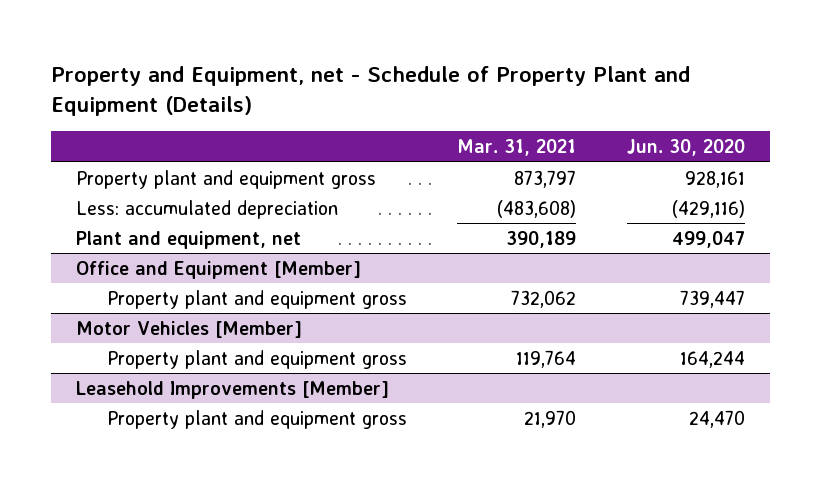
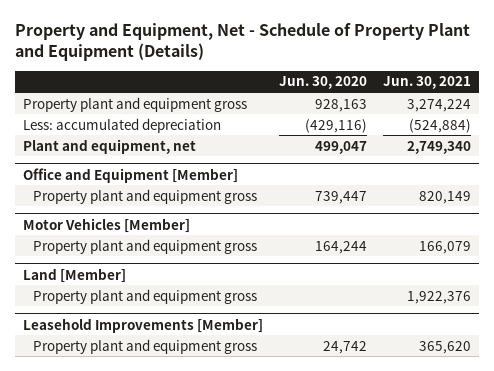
- Property and Equipment, net - Schedule of Property Plant and Equipment (Details)
+ Property and Equipment, Net - Schedule of Property Plant and Equipment (Details)
- | Mar. 31, 2021 | Jun. 30, 2020
+ | Jun. 30, 2020 | Jun. 30, 2021
- Property plant and equipment gross | 873,797 | 928,161
+ Property plant and equipment gross | 928,163 | 3,274,224
+ Land [Member]
+ Property plant and equipment gross | | 1,922,376
@ Leasehold Improvements [Member]
- Property plant and equipment gross | 21,970 | 24,470
+ Property plant and equipment gross | 24,742 | 365,620

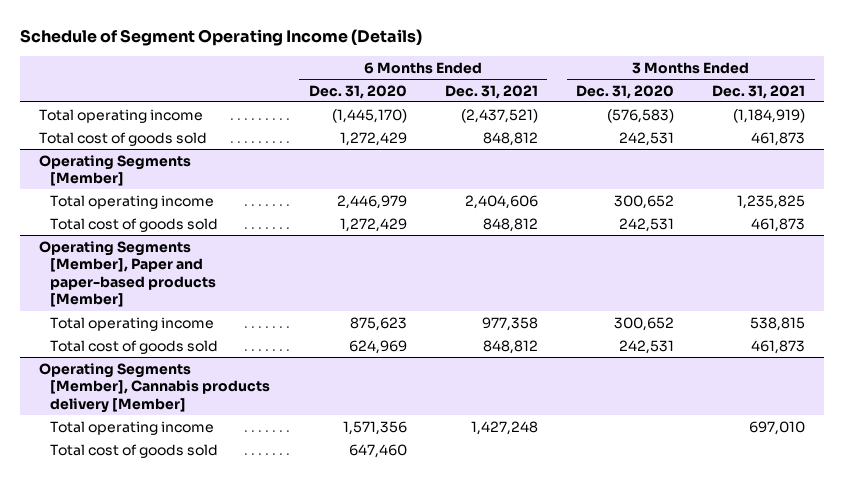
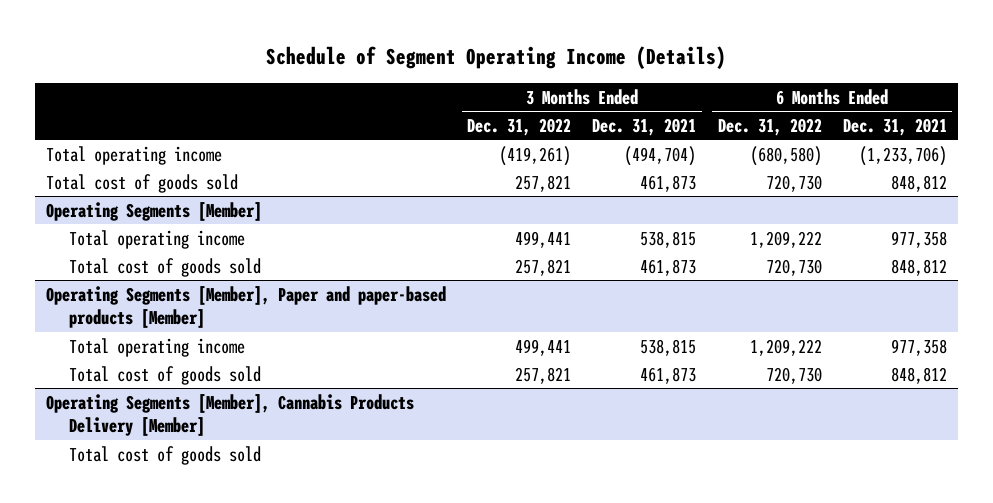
- | 6 Months Ended Dec. 31, 2020 | 6 Months Ended Dec. 31, 2021 | 3 Months Ended Dec. 31, 2020 | 3 Months Ended Dec. 31, 2021
+ | 3 Months Ended Dec. 31, 2022 | 3 Months Ended Dec. 31, 2021 | 6 Months Ended Dec. 31, 2022 | 6 Months Ended Dec. 31, 2021
- Total operating income | (1,445,170) | (2,437,521) | (576,583) | (1,184,919)
+ Total operating income | (419,261) | (494,704) | (680,580) | (1,233,706)
@ Operating Segments [Member]
- Total operating income | 2,446,979 | 2,404,606 | 300,652 | 1,235,825
+ Total operating income | 499,441 | 538,815 | 1,209,222 | 977,358
- Operating Segments [Member], Cannabis products delivery [Member]
- Total operating income | 1,571,356 | 1,427,248 | | 697,010
+ Operating Segments [Member], Cannabis Products Delivery [Member]

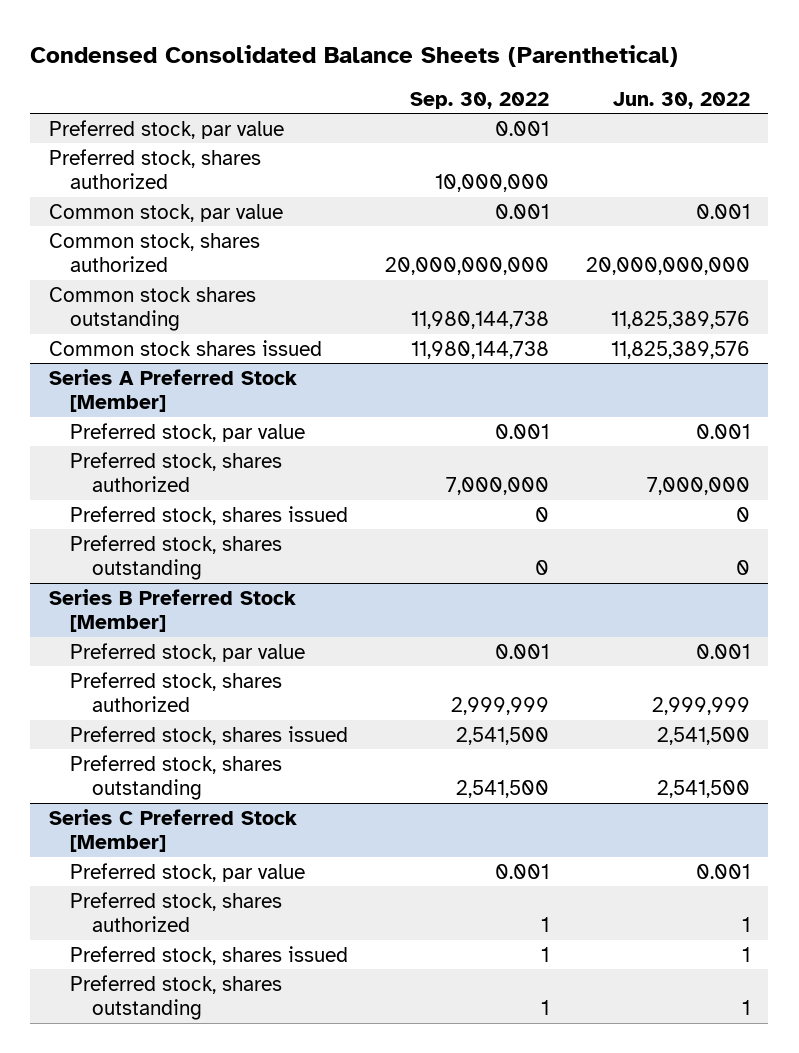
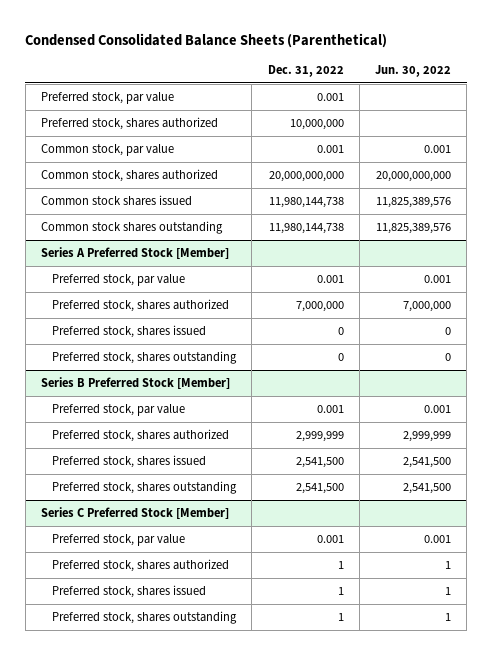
- | Sep. 30, 2022 | Jun. 30, 2022
+ | Dec. 31, 2022 | Jun. 30, 2022
moved down: Common stock shares outstanding | 11,980,144,738 | 11,825,389,576

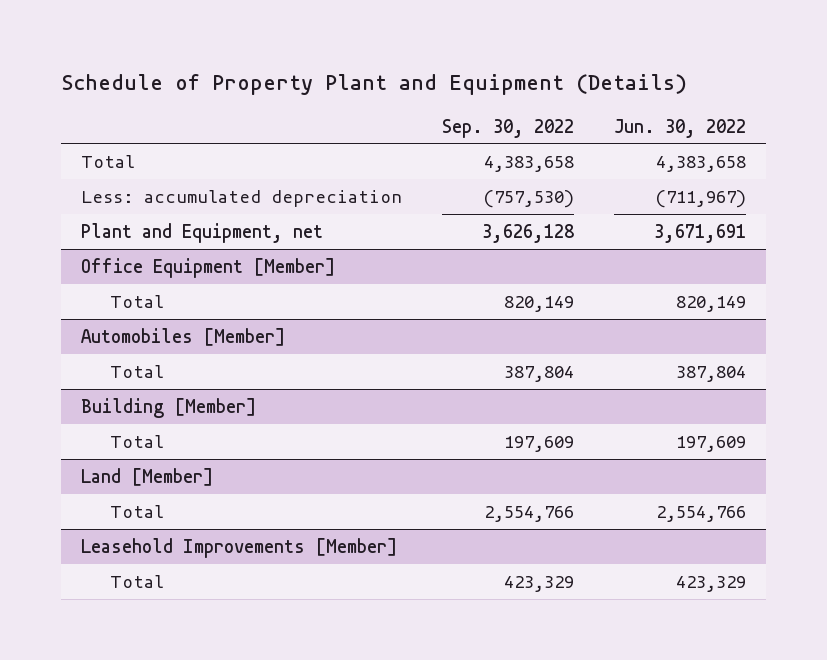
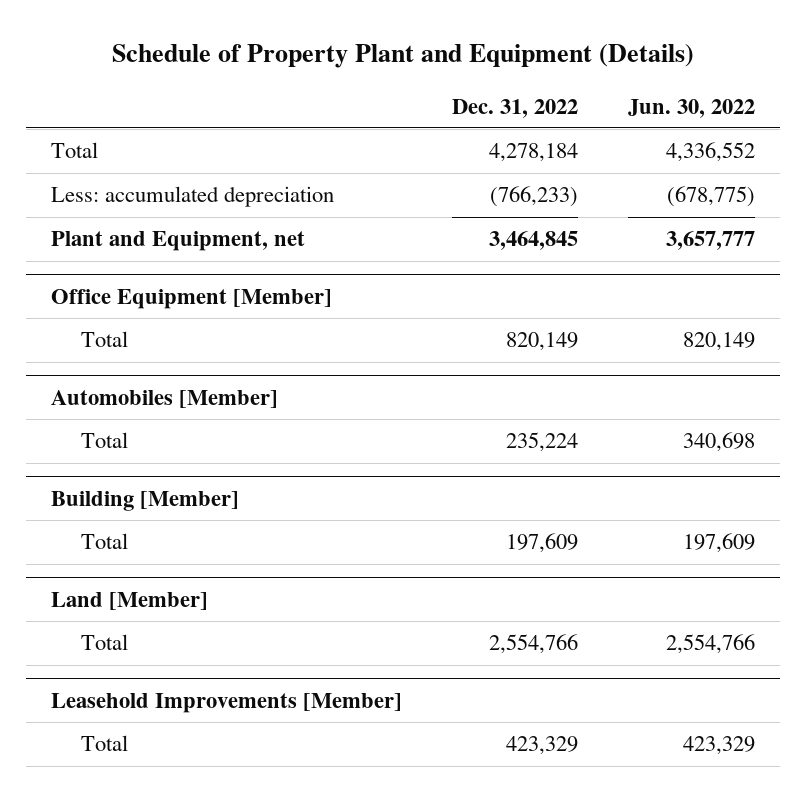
- | Sep. 30, 2022 | Jun. 30, 2022
+ | Dec. 31, 2022 | Jun. 30, 2022
- Total | 4,383,658 | 4,383,658
- Less: accumulated depreciation | (757,530) | (711,967)
- Plant and Equipment, net | 3,626,128 | 3,671,691
+ Total | 4,278,184 | 4,336,552
+ Less: accumulated depreciation | (766,233) | (678,775)
+ Plant and Equipment, net | 3,464,845 | 3,657,777
@ Automobiles [Member]
- Total | 387,804 | 387,804
+ Total | 235,224 | 340,698

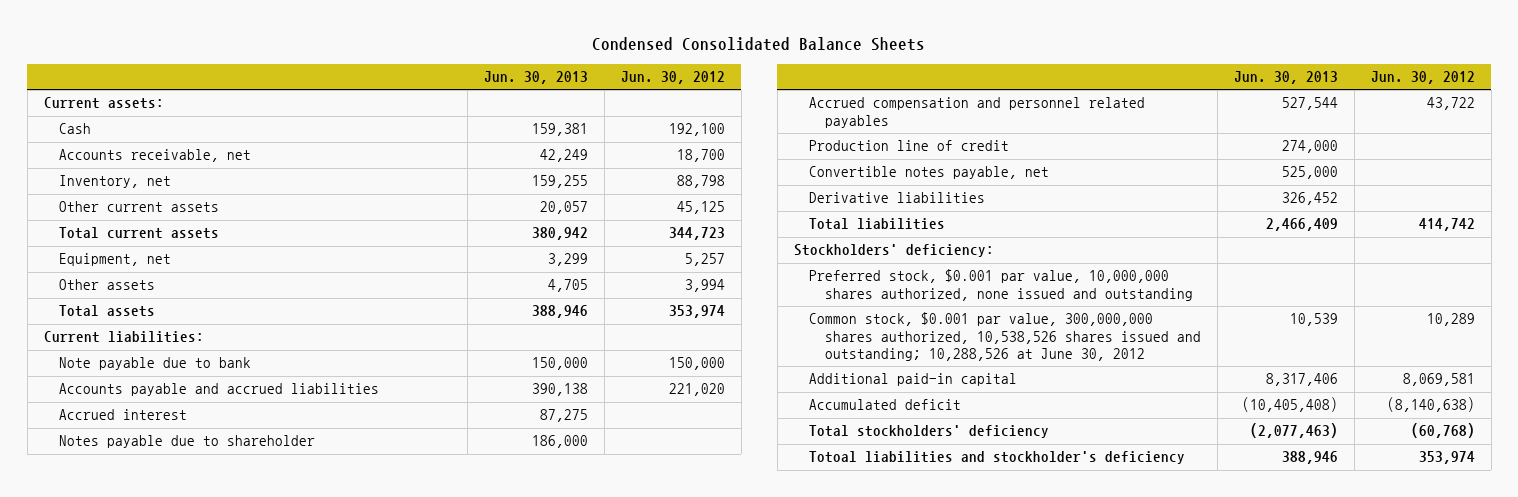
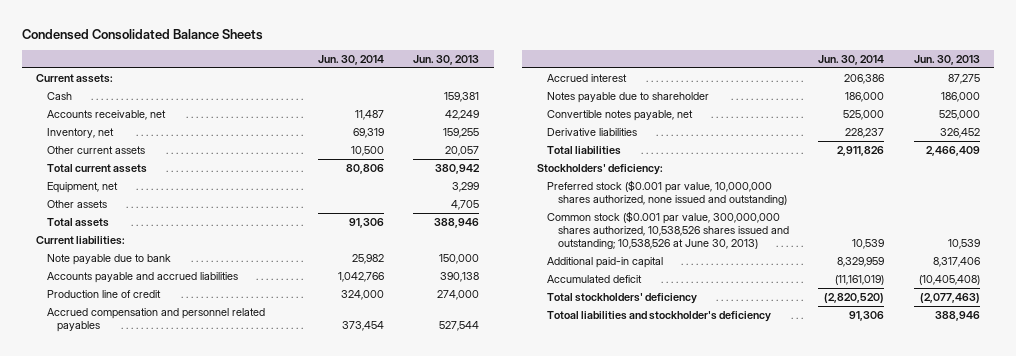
- | Jun. 30, 2013 | Jun. 30, 2012
+ | Jun. 30, 2014 | Jun. 30, 2013
moved up: Production line of credit | 324,000 | 274,000
moved up: Accrued compensation and personnel related payables | 373,454 | 527,544
- Preferred stock, $0.001 par value, 10,000,000 shares authorized, none issued and outstanding
- Common stock, $0.001 par value, 300,000,000 shares authorized, 10,538,526 shares issued and outstanding; 10,288,526 at June 30, 2012 | 10,539 | 10,289
+ Preferred stock ($0.001 par value, 10,000,000 shares authorized, none issued and outstanding)
+ Common stock ($0.001 par value, 300,000,000 shares authorized, 10,538,526 shares issued and outstanding; 10,538,526 at June 30, 2013) | 10,539 | 10,539

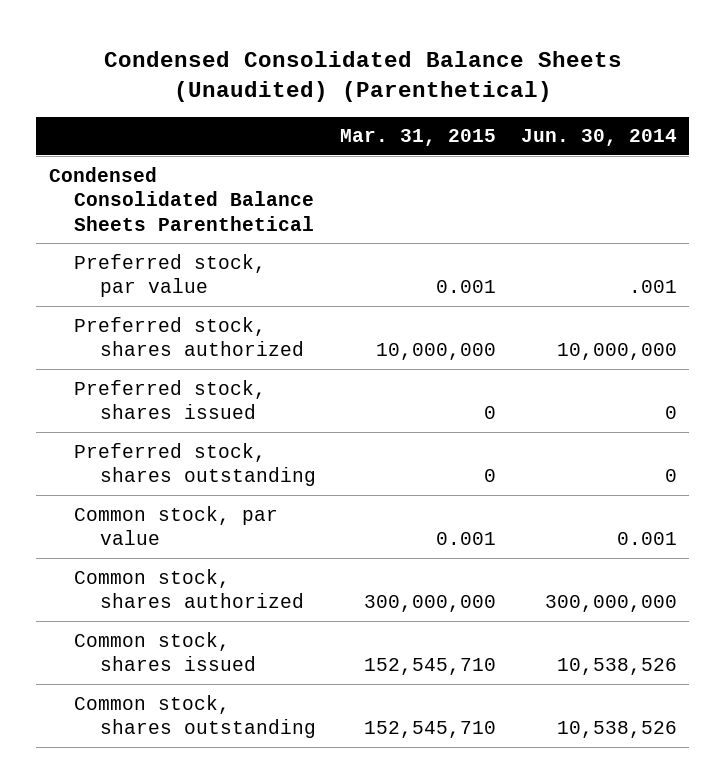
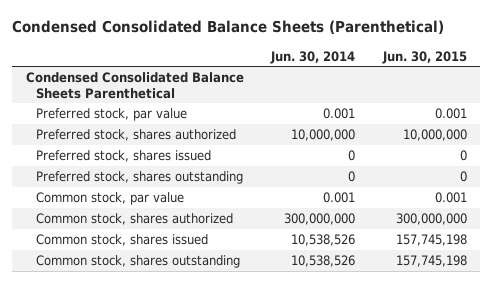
- Condensed Consolidated Balance Sheets (Unaudited) (Parenthetical)
+ Condensed Consolidated Balance Sheets (Parenthetical)
- | Mar. 31, 2015 | Jun. 30, 2014
+ | Jun. 30, 2014 | Jun. 30, 2015
- Preferred stock, par value | 0.001 | .001
+ Preferred stock, par value | 0.001 | 0.001

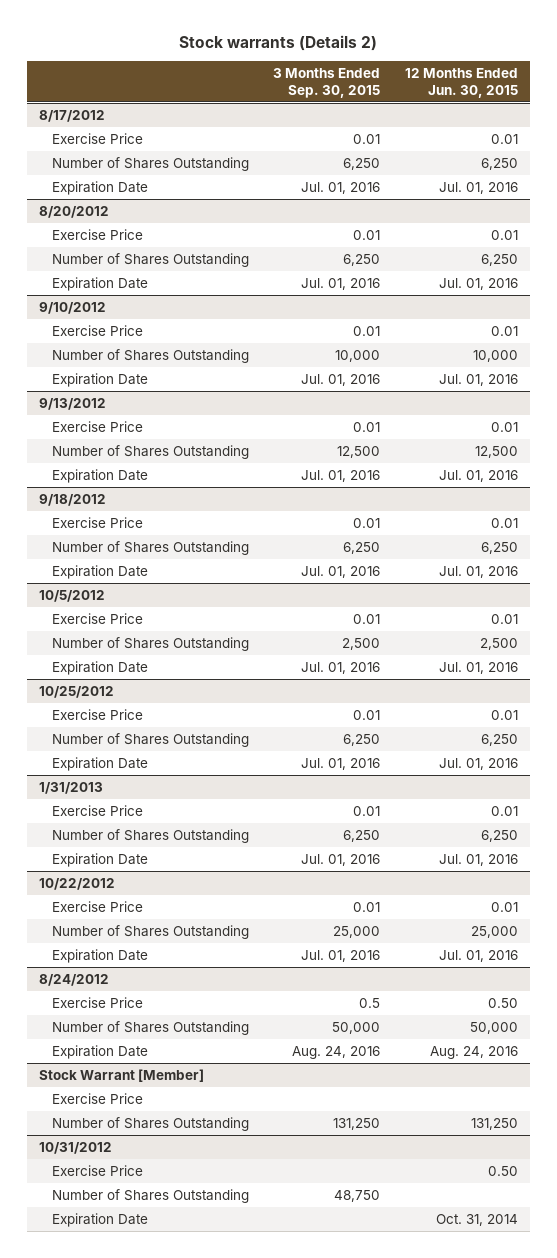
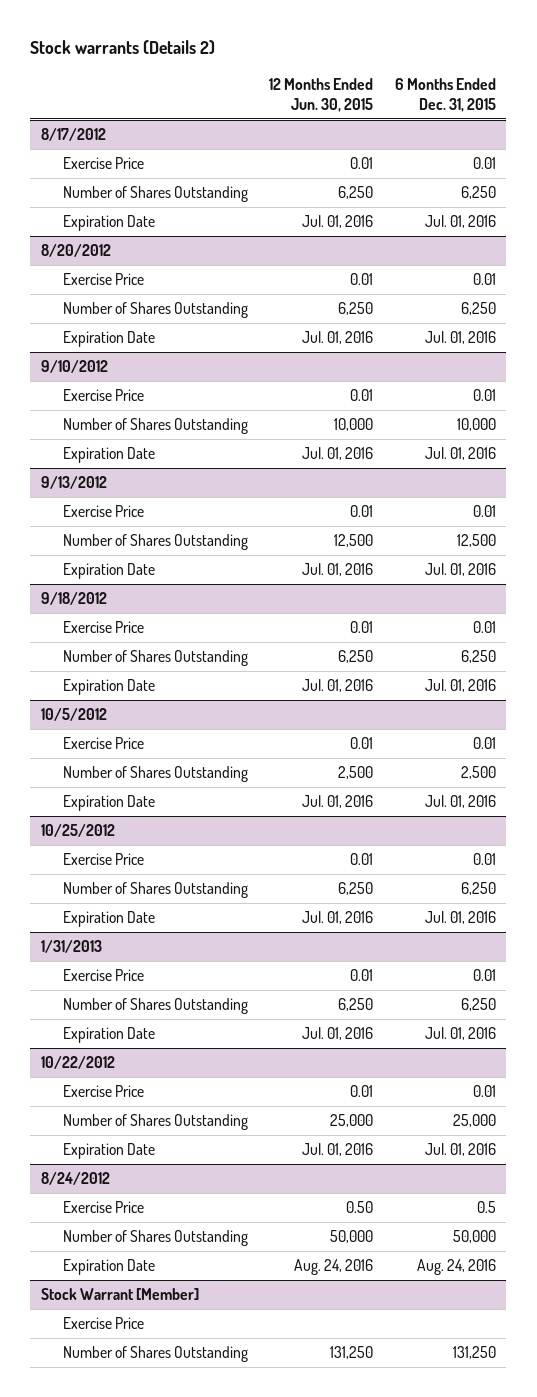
- | 3 Months Ended Sep. 30, 2015 | 12 Months Ended Jun. 30, 2015
+ | 12 Months Ended Jun. 30, 2015 | 6 Months Ended Dec. 31, 2015
- 10/31/2012
- Exercise Price | | 0.50
- Number of Shares Outstanding | 48,750 |
- Expiration Date | | Oct. 31, 2014

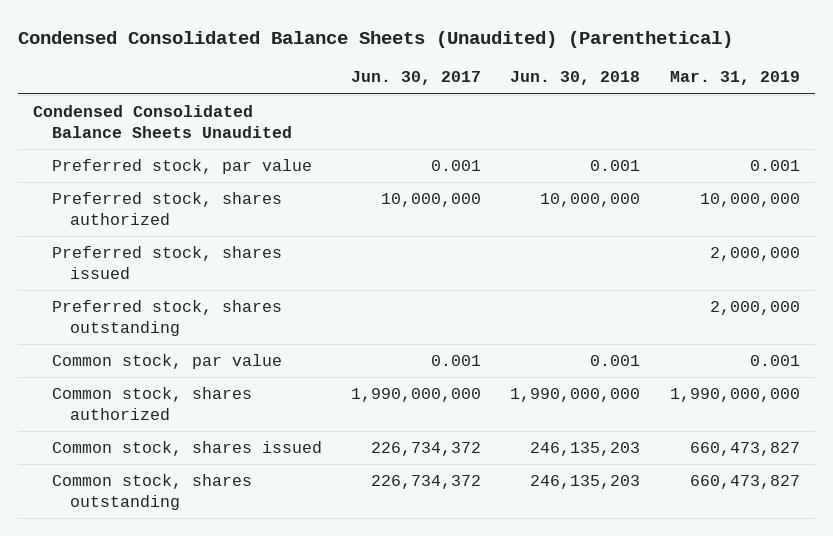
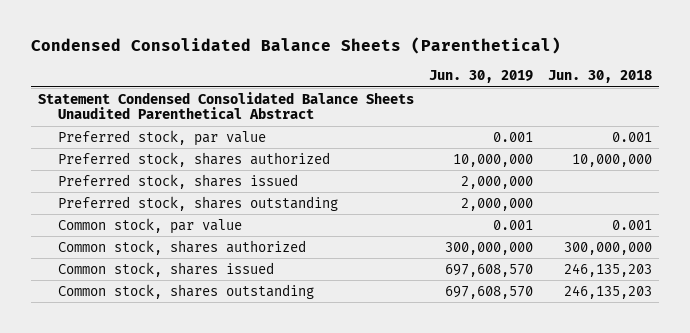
- Condensed Consolidated Balance Sheets (Unaudited) (Parenthetical)
+ Condensed Consolidated Balance Sheets (Parenthetical)
- | Jun. 30, 2017 | Jun. 30, 2018 | Mar. 31, 2019
+ | Jun. 30, 2019 | Jun. 30, 2018
- Condensed Consolidated Balance Sheets Unaudited
+ Statement Condensed Consolidated Balance Sheets Unaudited Parenthetical Abstract
- Common stock, shares authorized | 1,990,000,000 | 1,990,000,000 | 1,990,000,000
+ Common stock, shares authorized | 300,000,000 | 300,000,000

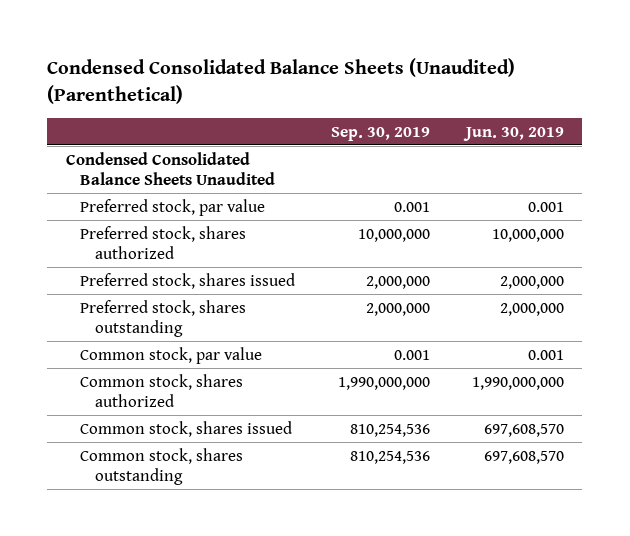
- Condensed Consolidated Balance Sheets (Parenthetical)
+ Condensed Consolidated Balance Sheets (Unaudited) (Parenthetical)
- | Jun. 30, 2019 | Jun. 30, 2018
+ | Sep. 30, 2019 | Jun. 30, 2019
- Statement Condensed Consolidated Balance Sheets Unaudited Parenthetical Abstract
+ Condensed Consolidated Balance Sheets Unaudited
- Common stock, shares authorized | 300,000,000 | 300,000,000
+ Common stock, shares authorized | 1,990,000,000 | 1,990,000,000

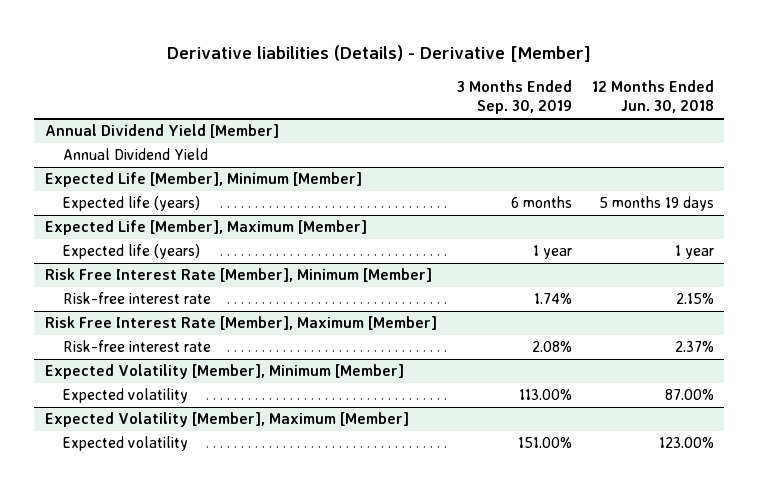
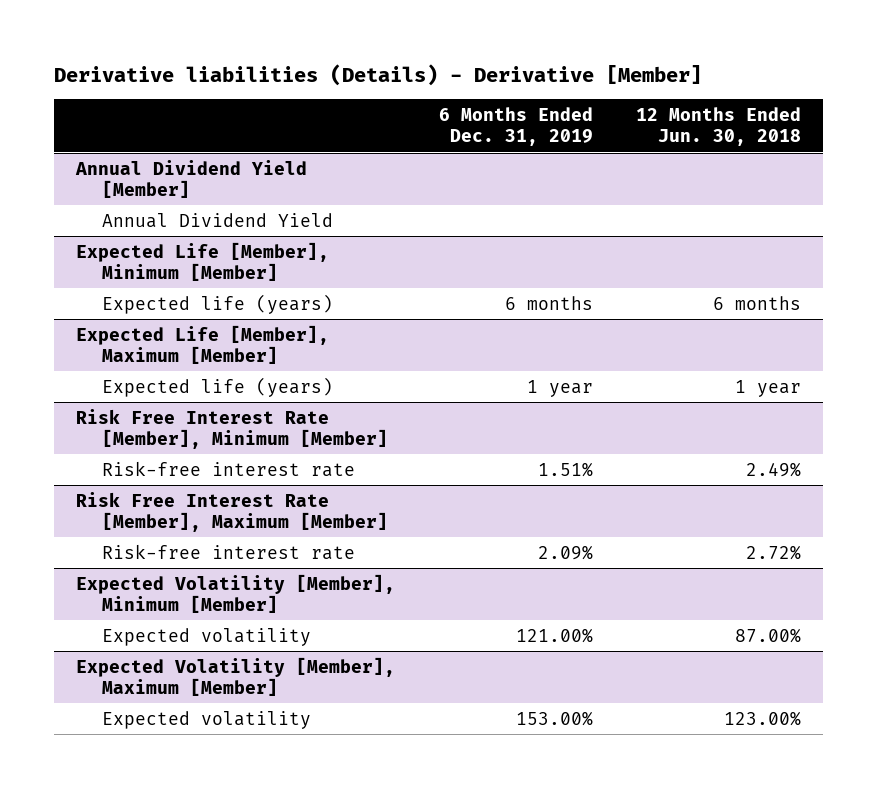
- | 3 Months Ended Sep. 30, 2019 | 12 Months Ended Jun. 30, 2018
+ | 6 Months Ended Dec. 31, 2019 | 12 Months Ended Jun. 30, 2018
@ Expected Life [Member], Minimum [Member]
- Expected life (years) | 6 months | 5 months 19 days
+ Expected life (years) | 6 months | 6 months
@ Risk Free Interest Rate [Member], Minimum [Member]
- Risk-free interest rate | 1.74% | 2.15%
+ Risk-free interest rate | 1.51% | 2.49%
@ Risk Free Interest Rate [Member], Maximum [Member]
- Risk-free interest rate | 2.08% | 2.37%
+ Risk-free interest rate | 2.09% | 2.72%

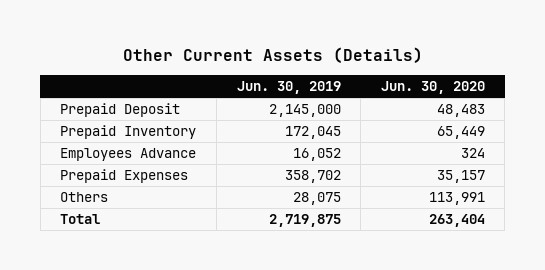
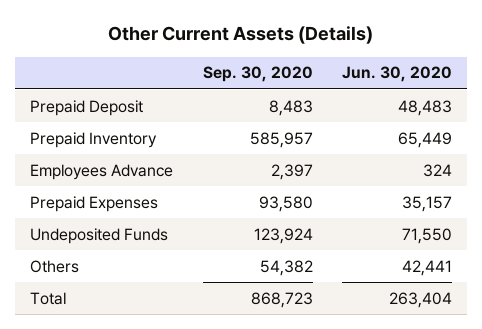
- | Jun. 30, 2019 | Jun. 30, 2020
+ | Sep. 30, 2020 | Jun. 30, 2020
- Others | 28,075 | 113,991
+ Undeposited Funds | 123,924 | 71,550
+ Others | 54,382 | 42,441

